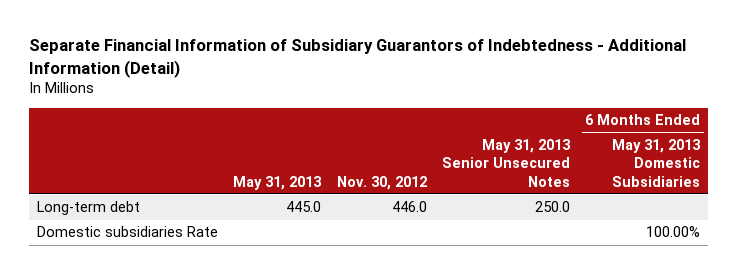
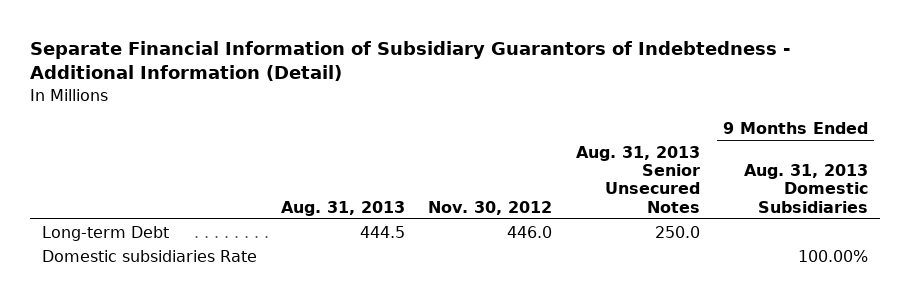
- | May 31, 2013 | Nov. 30, 2012 | May 31, 2013 Senior Unsecured Notes | 6 Months Ended May 31, 2013 Domestic Subsidiaries
+ | Aug. 31, 2013 | Nov. 30, 2012 | Aug. 31, 2013 Senior Unsecured Notes | 9 Months Ended Aug. 31, 2013 Domestic Subsidiaries
- Long-term debt | 445.0 | 446.0 | 250.0 |
+ Long-term Debt | 444.5 | 446.0 | 250.0 |

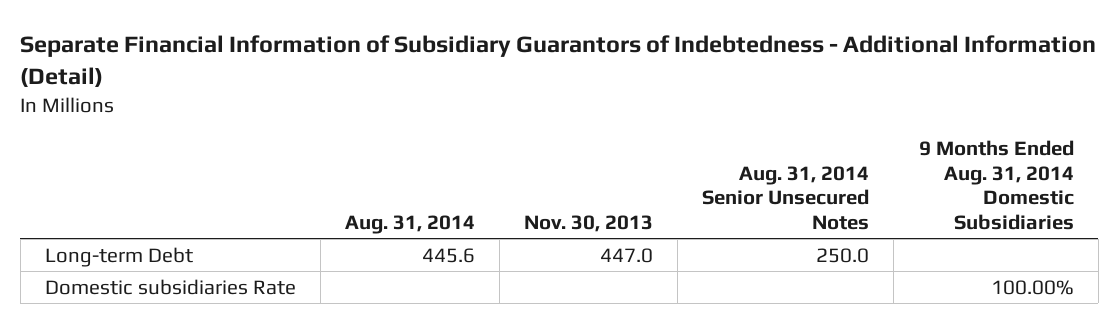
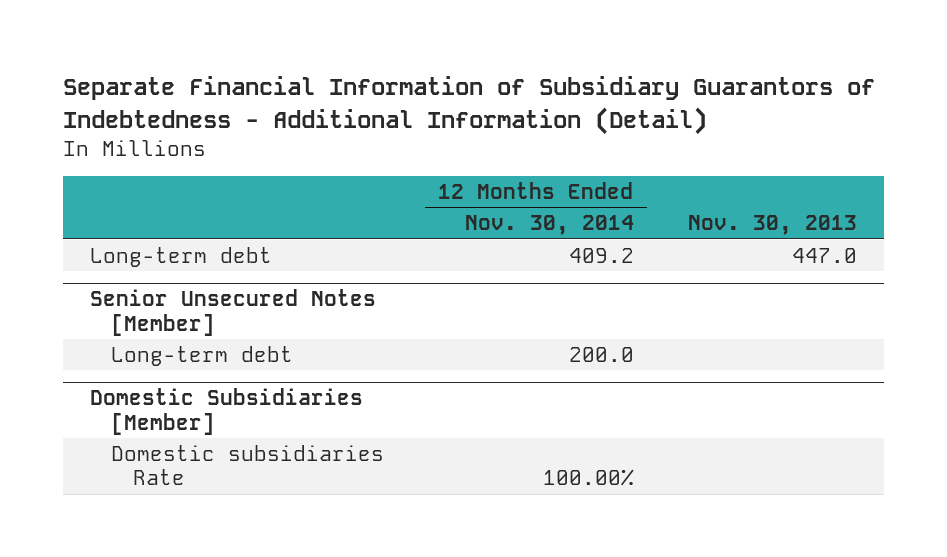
- | Aug. 31, 2014 | Nov. 30, 2013 | Aug. 31, 2014 Senior Unsecured Notes | 9 Months Ended Aug. 31, 2014 Domestic Subsidiaries
+ | 12 Months Ended Nov. 30, 2014 | Nov. 30, 2013
- Long-term Debt | 445.6 | 447.0 | 250.0 |
- Domestic subsidiaries Rate | | | | 100.00%
+ Long-term debt | 409.2 | 447.0
+ Senior Unsecured Notes [Member]
+ Long-term debt | 200.0 |
+ Domestic Subsidiaries [Member]
+ Domestic subsidiaries Rate | 100.00% |

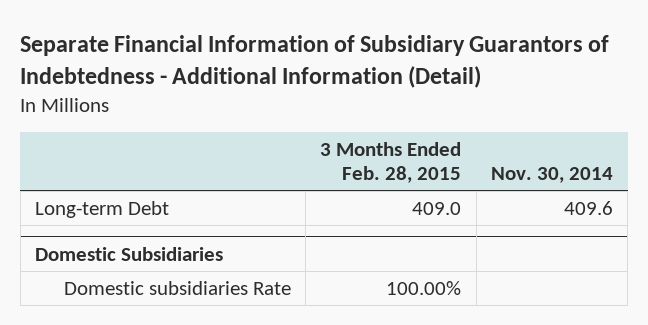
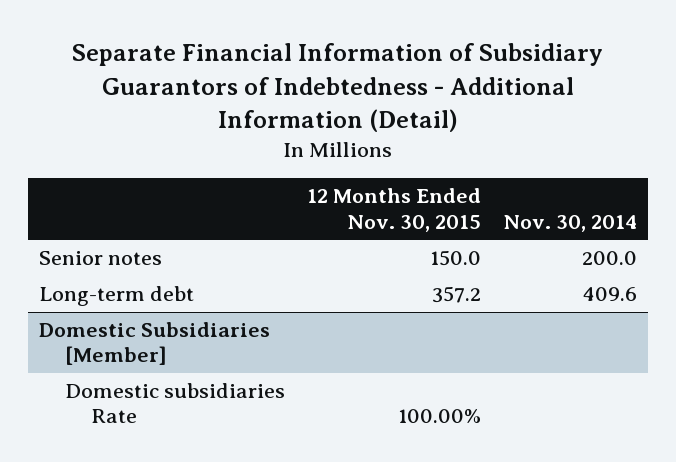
- | 3 Months Ended Feb. 28, 2015 | Nov. 30, 2014
+ | 12 Months Ended Nov. 30, 2015 | Nov. 30, 2014
- Long-term Debt | 409.0 | 409.6
- Domestic Subsidiaries
+ Senior notes | 150.0 | 200.0
+ Long-term debt | 357.2 | 409.6
+ Domestic Subsidiaries [Member]

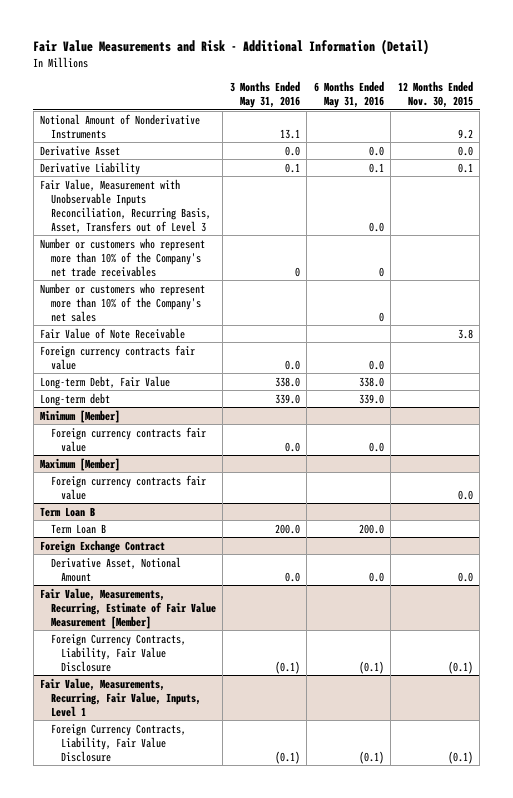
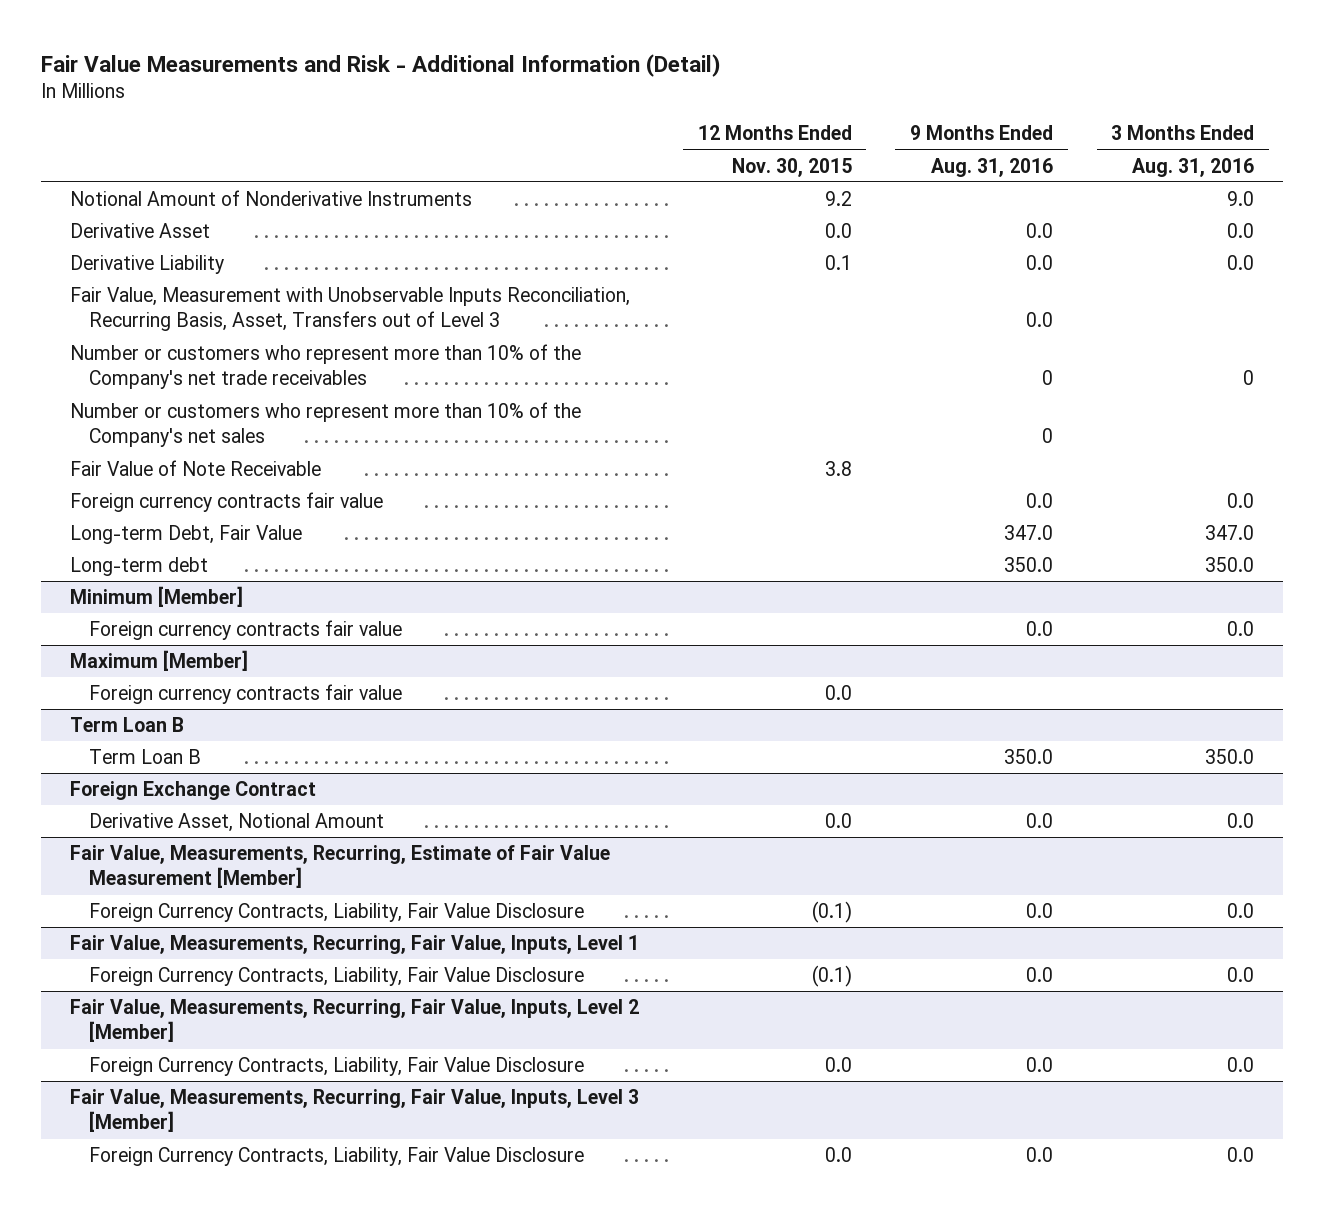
- | 3 Months Ended May 31, 2016 | 6 Months Ended May 31, 2016 | 12 Months Ended Nov. 30, 2015
+ | 12 Months Ended Nov. 30, 2015 | 9 Months Ended Aug. 31, 2016 | 3 Months Ended Aug. 31, 2016
+ Fair Value, Measurements, Recurring, Fair Value, Inputs, Level 2 [Member]
+ Foreign Currency Contracts, Liability, Fair Value Disclosure | 0.0 | 0.0 | 0.0
+ Fair Value, Measurements, Recurring, Fair Value, Inputs, Level 3 [Member]
+ Foreign Currency Contracts, Liability, Fair Value Disclosure | 0.0 | 0.0 | 0.0

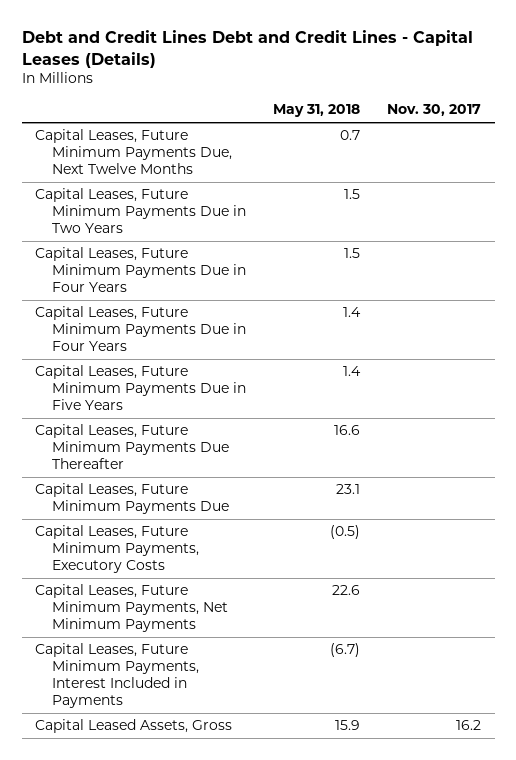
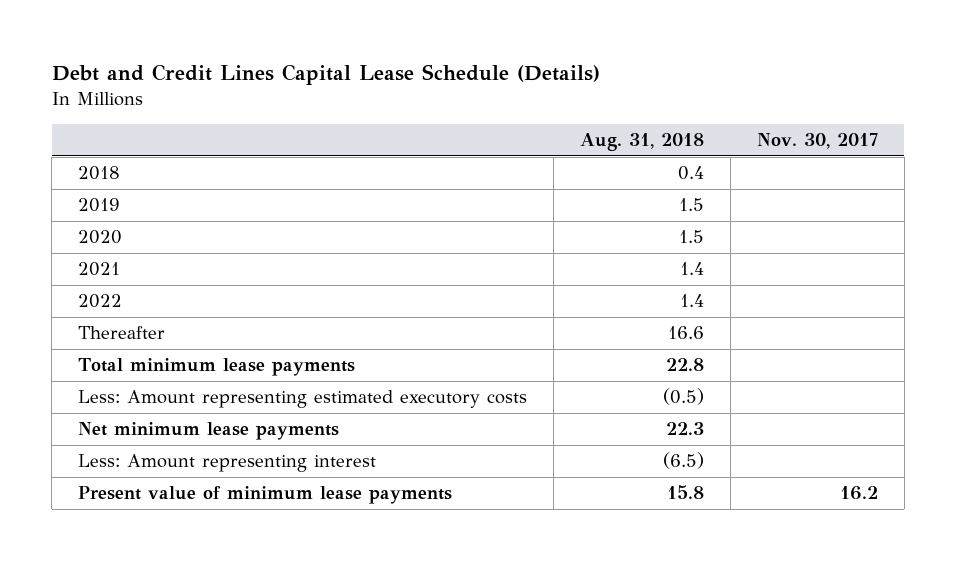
- Debt and Credit Lines Debt and Credit Lines - Capital Leases (Details)
+ Debt and Credit Lines Capital Lease Schedule (Details)
- | May 31, 2018 | Nov. 30, 2017
+ | Aug. 31, 2018 | Nov. 30, 2017
- Capital Leases, Future Minimum Payments Due, Next Twelve Months | 0.7 |
- Capital Leases, Future Minimum Payments Due in Two Years | 1.5 |
- Capital Leases, Future Minimum Payments Due in Four Years | 1.5 |
- Capital Leases, Future Minimum Payments Due in Four Years | 1.4 |
- Capital Leases, Future Minimum Payments Due in Five Years | 1.4 |
- Capital Leases, Future Minimum Payments Due Thereafter | 16.6 |
- Capital Leases, Future Minimum Payments Due | 23.1 |
- Capital Leases, Future Minimum Payments, Executory Costs | (0.5) |
- Capital Leases, Future Minimum Payments, Net Minimum Payments | 22.6 |
- Capital Leases, Future Minimum Payments, Interest Included in Payments | (6.7) |
- Capital Leased Assets, Gross | 15.9 | 16.2
+ 2018 | 0.4 |
+ 2019 | 1.5 |
+ 2020 | 1.5 |
+ 2021 | 1.4 |
+ 2022 | 1.4 |
+ Thereafter | 16.6 |
+ Total minimum lease payments | 22.8 |
+ Less: Amount representing estimated executory costs | (0.5) |
+ Net minimum lease payments | 22.3 |
+ Less: Amount representing interest | (6.5) |
+ Present value of minimum lease payments | 15.8 | 16.2

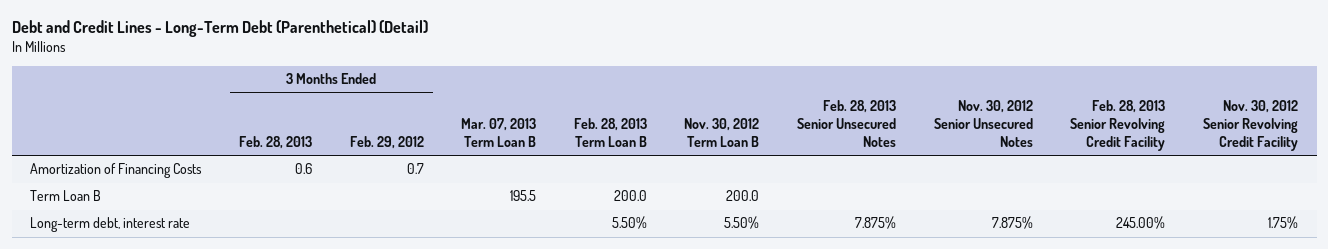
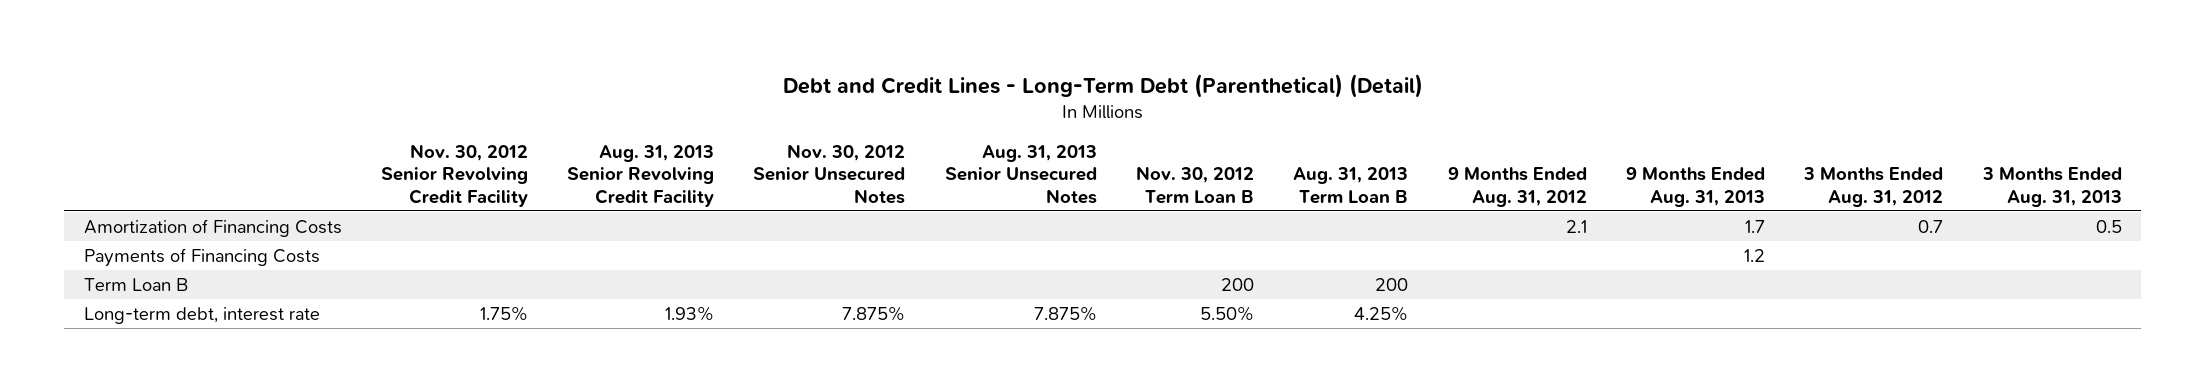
- | 3 Months Ended Feb. 28, 2013 | 3 Months Ended Feb. 29, 2012 | Mar. 07, 2013 Term Loan B | Feb. 28, 2013 Term Loan B | Nov. 30, 2012 Term Loan B | Feb. 28, 2013 Senior Unsecured Notes | Nov. 30, 2012 Senior Unsecured Notes | Feb. 28, 2013 Senior Revolving Credit Facility | Nov. 30, 2012 Senior Revolving Credit Facility
+ | Nov. 30, 2012 Senior Revolving Credit Facility | Aug. 31, 2013 Senior Revolving Credit Facility | Nov. 30, 2012 Senior Unsecured Notes | Aug. 31, 2013 Senior Unsecured Notes | Nov. 30, 2012 Term Loan B | Aug. 31, 2013 Term Loan B | 9 Months Ended Aug. 31, 2012 | 9 Months Ended Aug. 31, 2013 | 3 Months Ended Aug. 31, 2012 | 3 Months Ended Aug. 31, 2013
- Term Loan B | | | 195.5 | 200.0 | 200.0 | | | |
+ Payments of Financing Costs | | | | | | | | 1.2 | |
+ Term Loan B | | | | | 200 | 200 | | | |

